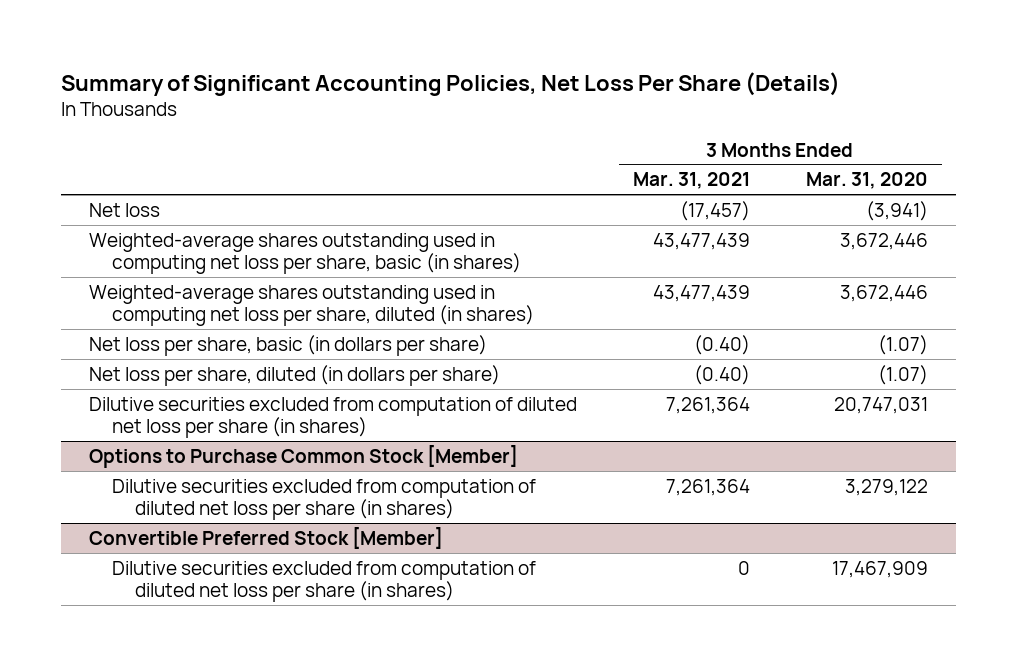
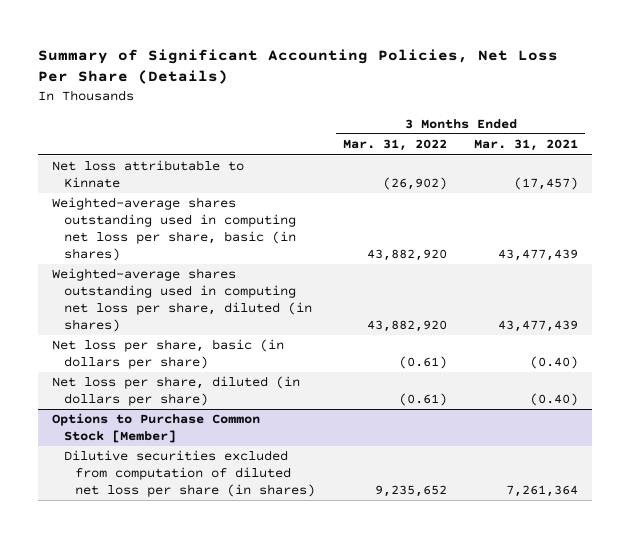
- | 3 Months Ended Mar. 31, 2021 | 3 Months Ended Mar. 31, 2020
+ | 3 Months Ended Mar. 31, 2022 | 3 Months Ended Mar. 31, 2021
- Net loss | (17,457) | (3,941)
+ Net loss attributable to Kinnate | (26,902) | (17,457)
- Dilutive securities excluded from computation of diluted net loss per share (in shares) | 7,261,364 | 20,747,031
- Convertible Preferred Stock [Member]
- Dilutive securities excluded from computation of diluted net loss per share (in shares) | 0 | 17,467,909

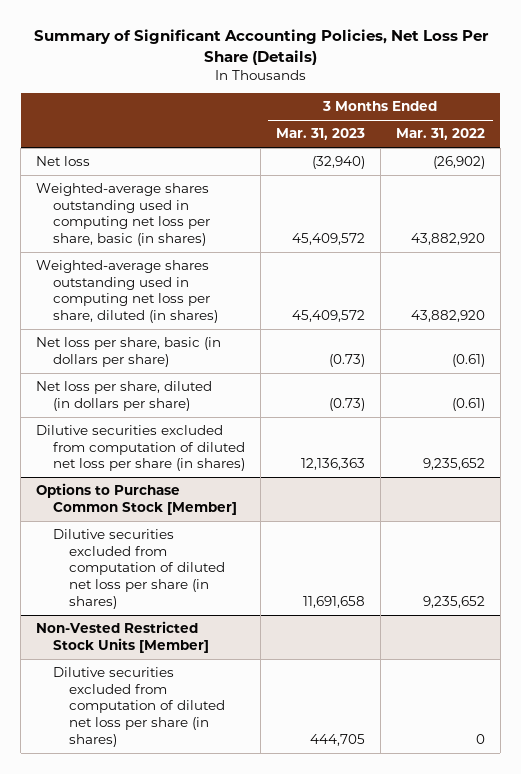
- | 3 Months Ended Mar. 31, 2022 | 3 Months Ended Mar. 31, 2021
+ | 3 Months Ended Mar. 31, 2023 | 3 Months Ended Mar. 31, 2022
- Net loss attributable to Kinnate | (26,902) | (17,457)
+ Net loss | (32,940) | (26,902)
+ Dilutive securities excluded from computation of diluted net loss per share (in shares) | 12,136,363 | 9,235,652
+ Non-Vested Restricted Stock Units [Member]
+ Dilutive securities excluded from computation of diluted net loss per share (in shares) | 444,705 | 0

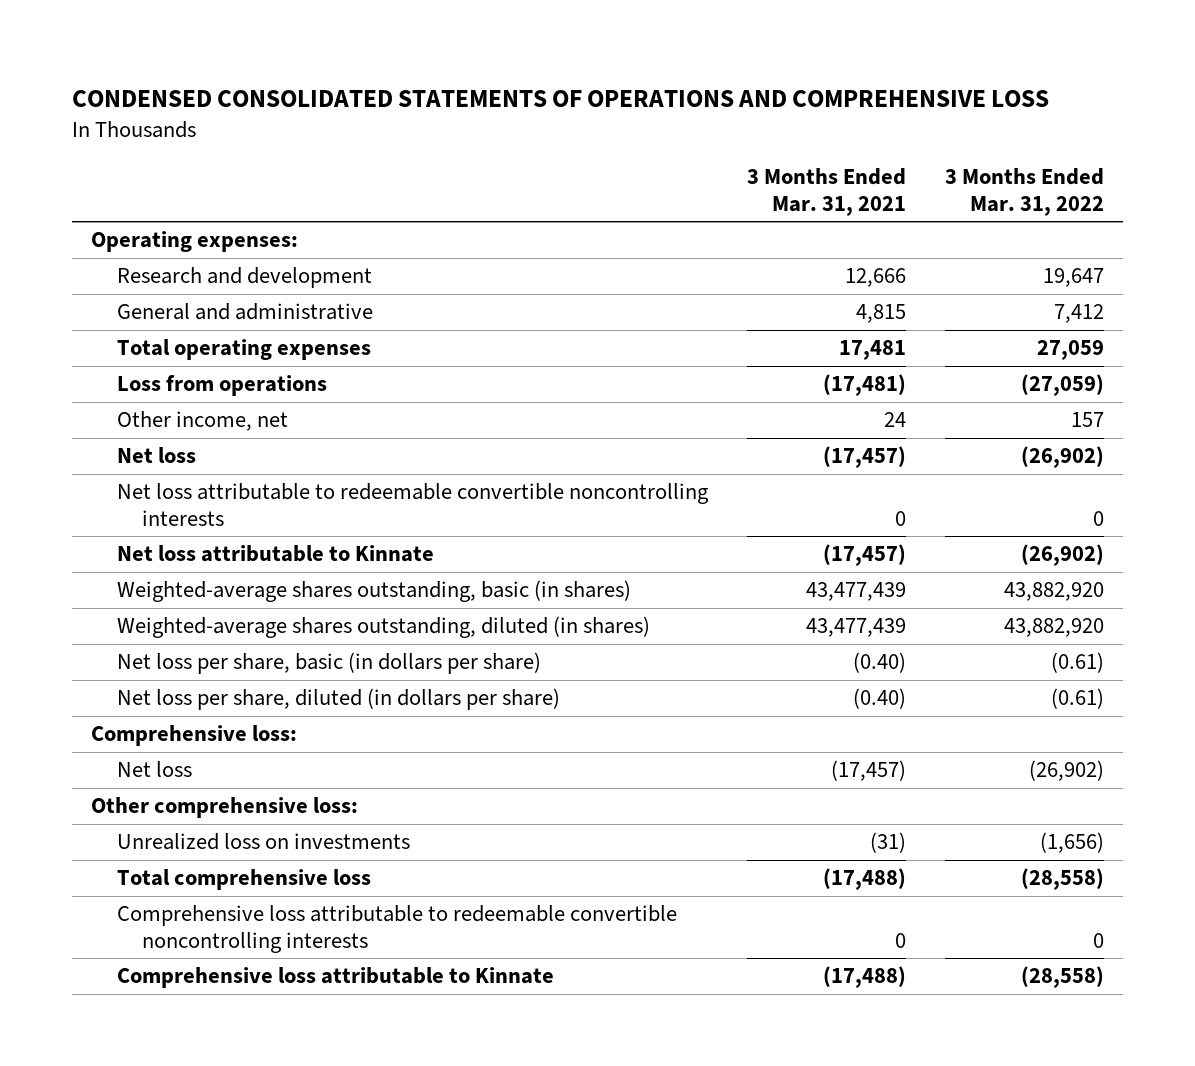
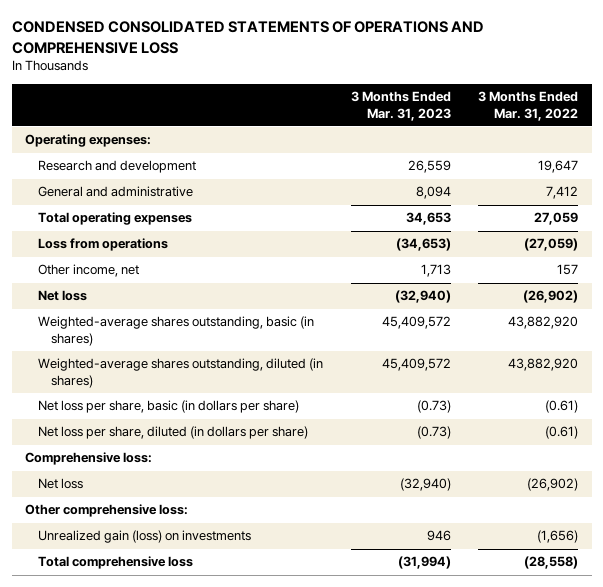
- | 3 Months Ended Mar. 31, 2021 | 3 Months Ended Mar. 31, 2022
+ | 3 Months Ended Mar. 31, 2023 | 3 Months Ended Mar. 31, 2022
- Net loss attributable to redeemable convertible noncontrolling interests | 0 | 0
- Net loss attributable to Kinnate | (17,457) | (26,902)
- Unrealized loss on investments | (31) | (1,656)
+ Unrealized gain (loss) on investments | 946 | (1,656)
- Comprehensive loss attributable to redeemable convertible noncontrolling interests | 0 | 0
- Comprehensive loss attributable to Kinnate | (17,488) | (28,558)

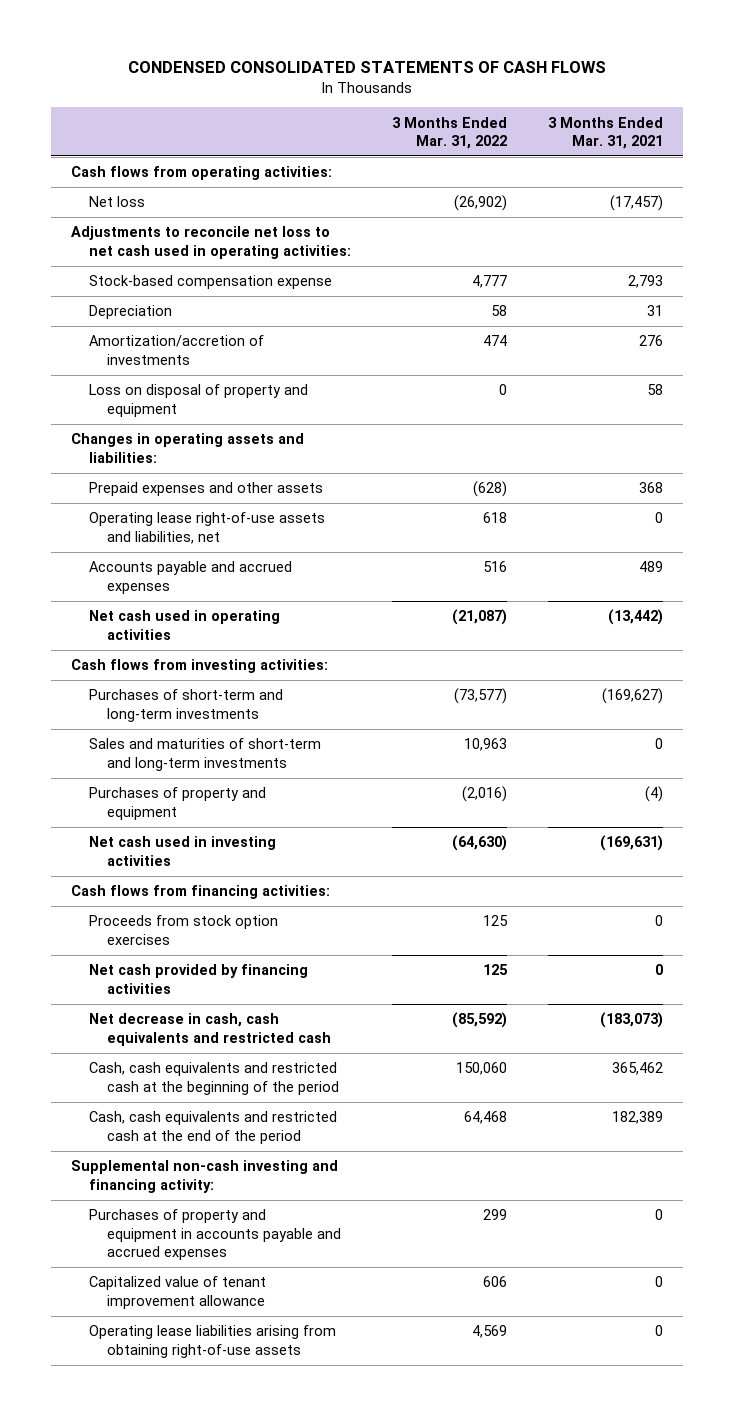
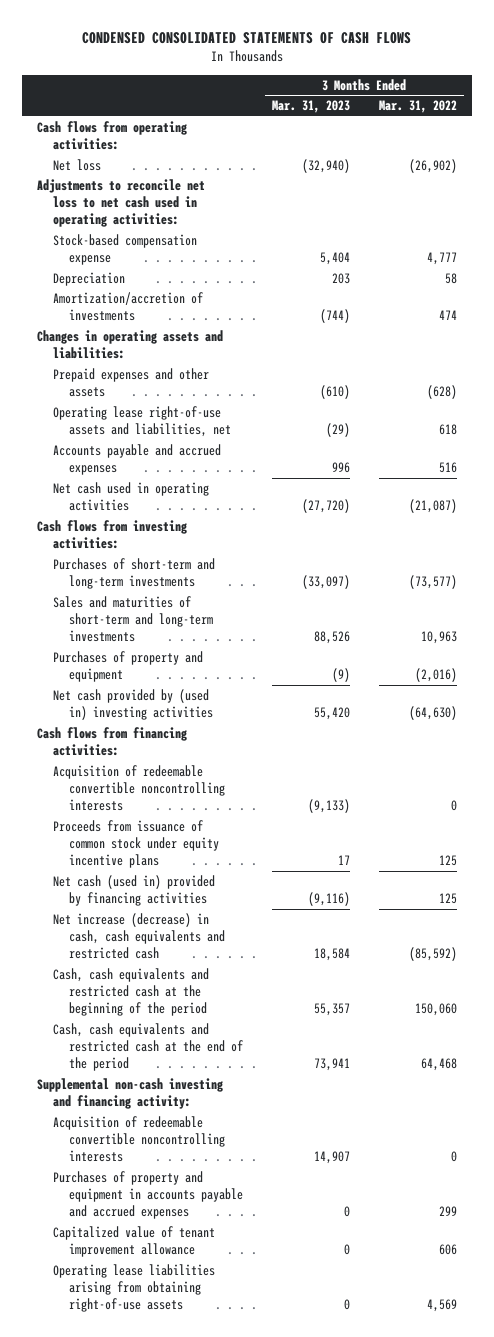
- | 3 Months Ended Mar. 31, 2022 | 3 Months Ended Mar. 31, 2021
+ | 3 Months Ended Mar. 31, 2023 | 3 Months Ended Mar. 31, 2022
- Loss on disposal of property and equipment | 0 | 58
- Net cash used in investing activities | (64,630) | (169,631)
+ Net cash provided by (used in) investing activities | 55,420 | (64,630)
- Proceeds from stock option exercises | 125 | 0
- Net cash provided by financing activities | 125 | 0
- Net decrease in cash, cash equivalents and restricted cash | (85,592) | (183,073)
+ Acquisition of redeemable convertible noncontrolling interests | (9,133) | 0
+ Proceeds from issuance of common stock under equity incentive plans | 17 | 125
+ Net cash (used in) provided by financing activities | (9,116) | 125
+ Net increase (decrease) in cash, cash equivalents and restricted cash | 18,584 | (85,592)
+ Acquisition of redeemable convertible noncontrolling interests | 14,907 | 0

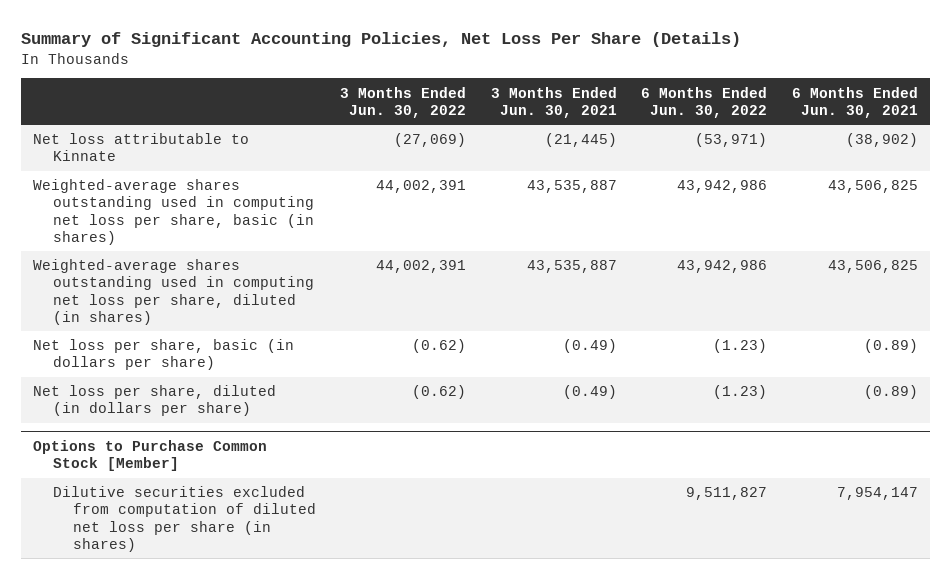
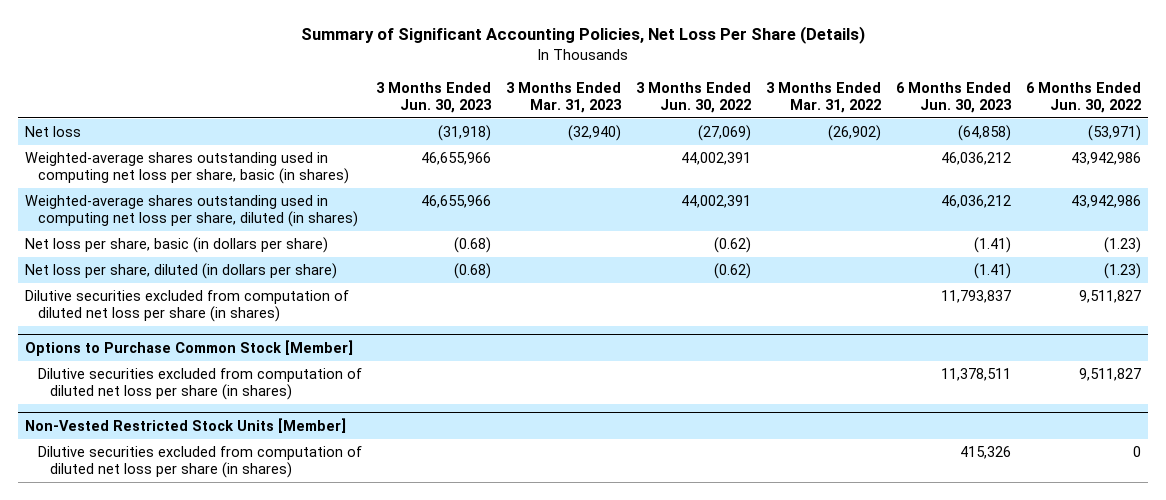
- | 3 Months Ended Jun. 30, 2022 | 3 Months Ended Jun. 30, 2021 | 6 Months Ended Jun. 30, 2022 | 6 Months Ended Jun. 30, 2021
+ | 3 Months Ended Jun. 30, 2023 | 3 Months Ended Mar. 31, 2023 | 3 Months Ended Jun. 30, 2022 | 3 Months Ended Mar. 31, 2022 | 6 Months Ended Jun. 30, 2023 | 6 Months Ended Jun. 30, 2022
- Net loss attributable to Kinnate | (27,069) | (21,445) | (53,971) | (38,902)
+ Net loss | (31,918) | (32,940) | (27,069) | (26,902) | (64,858) | (53,971)
+ Dilutive securities excluded from computation of diluted net loss per share (in shares) | | | | | 11,793,837 | 9,511,827
+ Non-Vested Restricted Stock Units [Member]
+ Dilutive securities excluded from computation of diluted net loss per share (in shares) | | | | | 415,326 | 0

